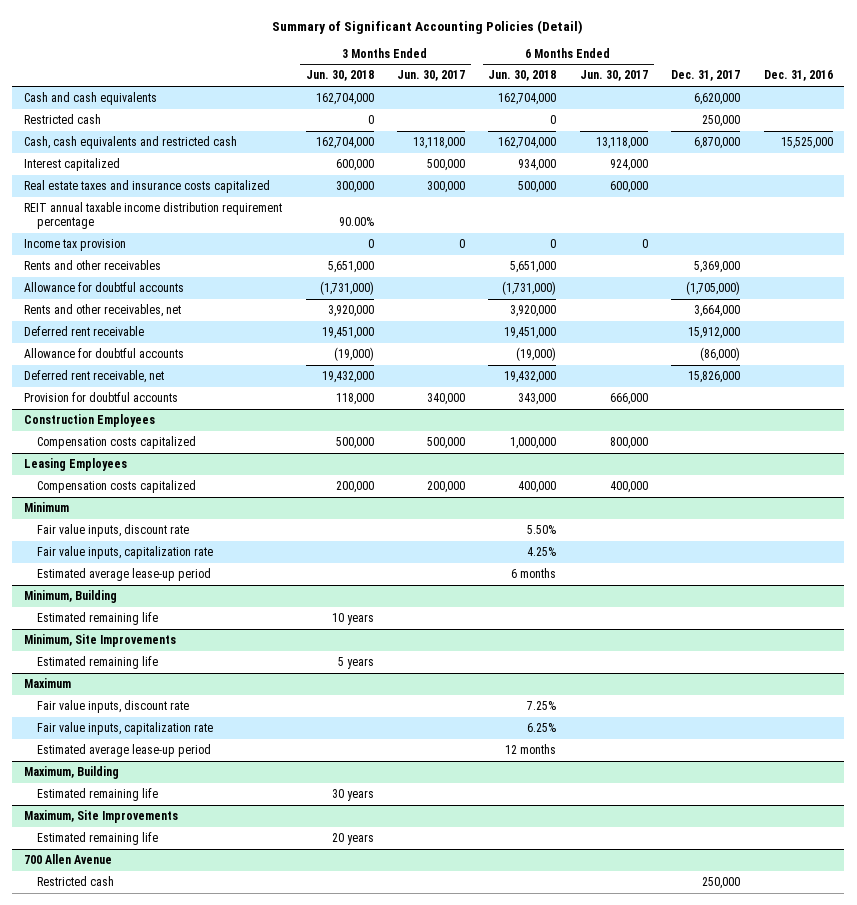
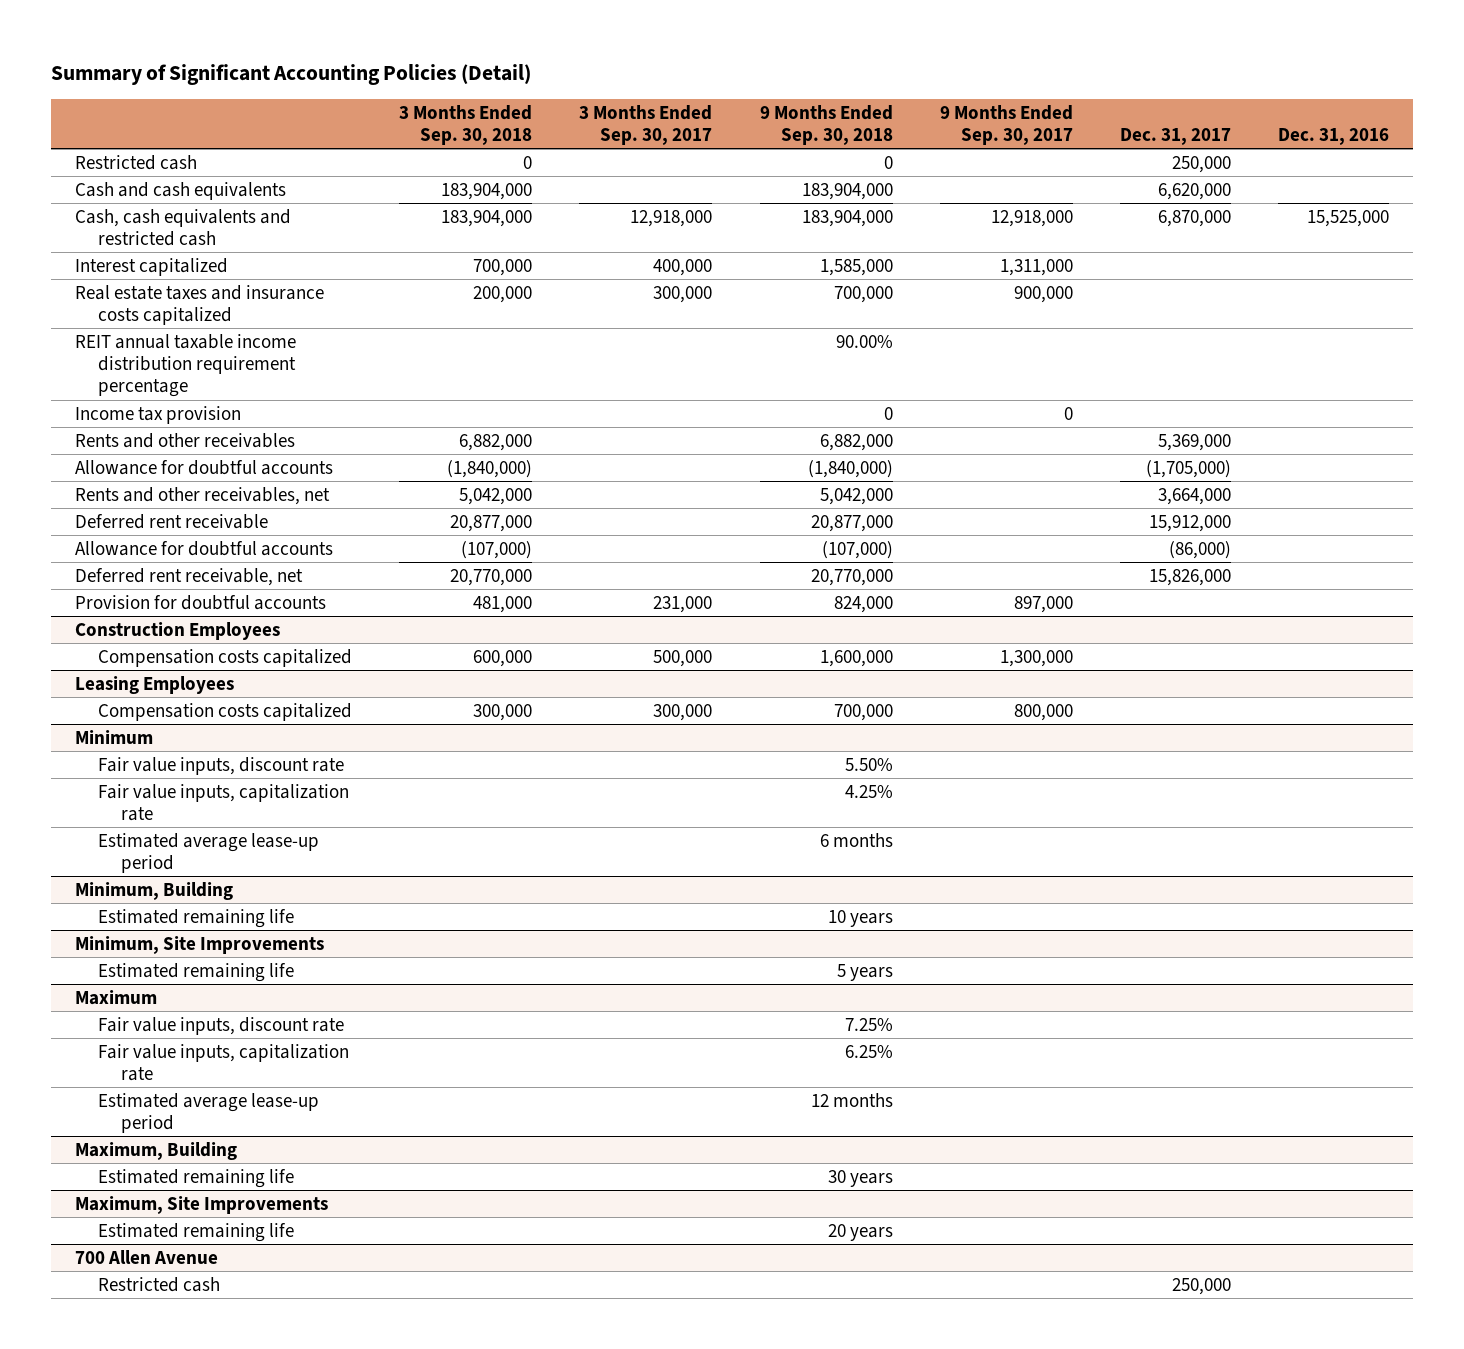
- | 3 Months Ended Jun. 30, 2018 | 3 Months Ended Jun. 30, 2017 | 6 Months Ended Jun. 30, 2018 | 6 Months Ended Jun. 30, 2017 | Dec. 31, 2017 | Dec. 31, 2016
+ | 3 Months Ended Sep. 30, 2018 | 3 Months Ended Sep. 30, 2017 | 9 Months Ended Sep. 30, 2018 | 9 Months Ended Sep. 30, 2017 | Dec. 31, 2017 | Dec. 31, 2016
moved down: Cash and cash equivalents | 183,904,000 | | 183,904,000 | | 6,620,000 |

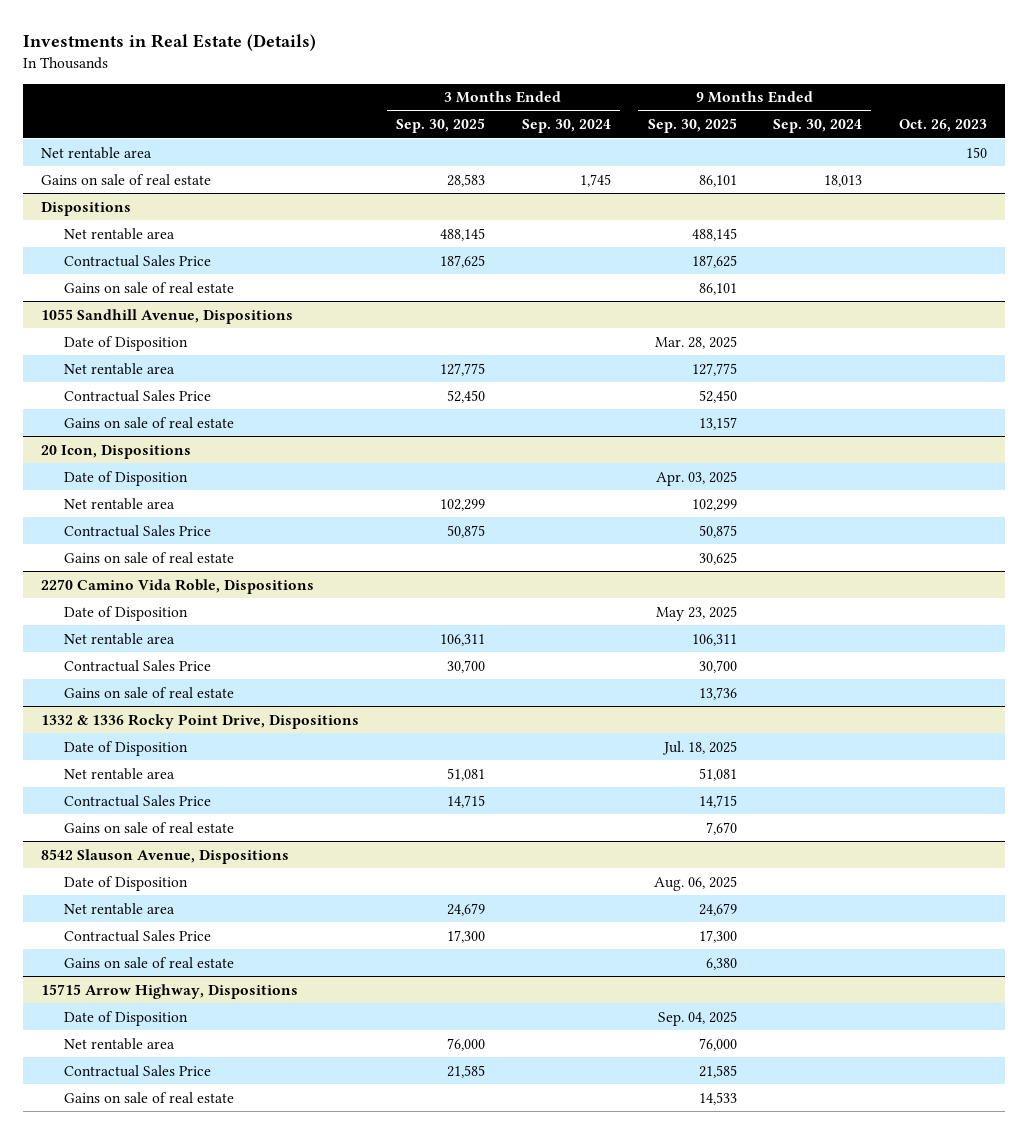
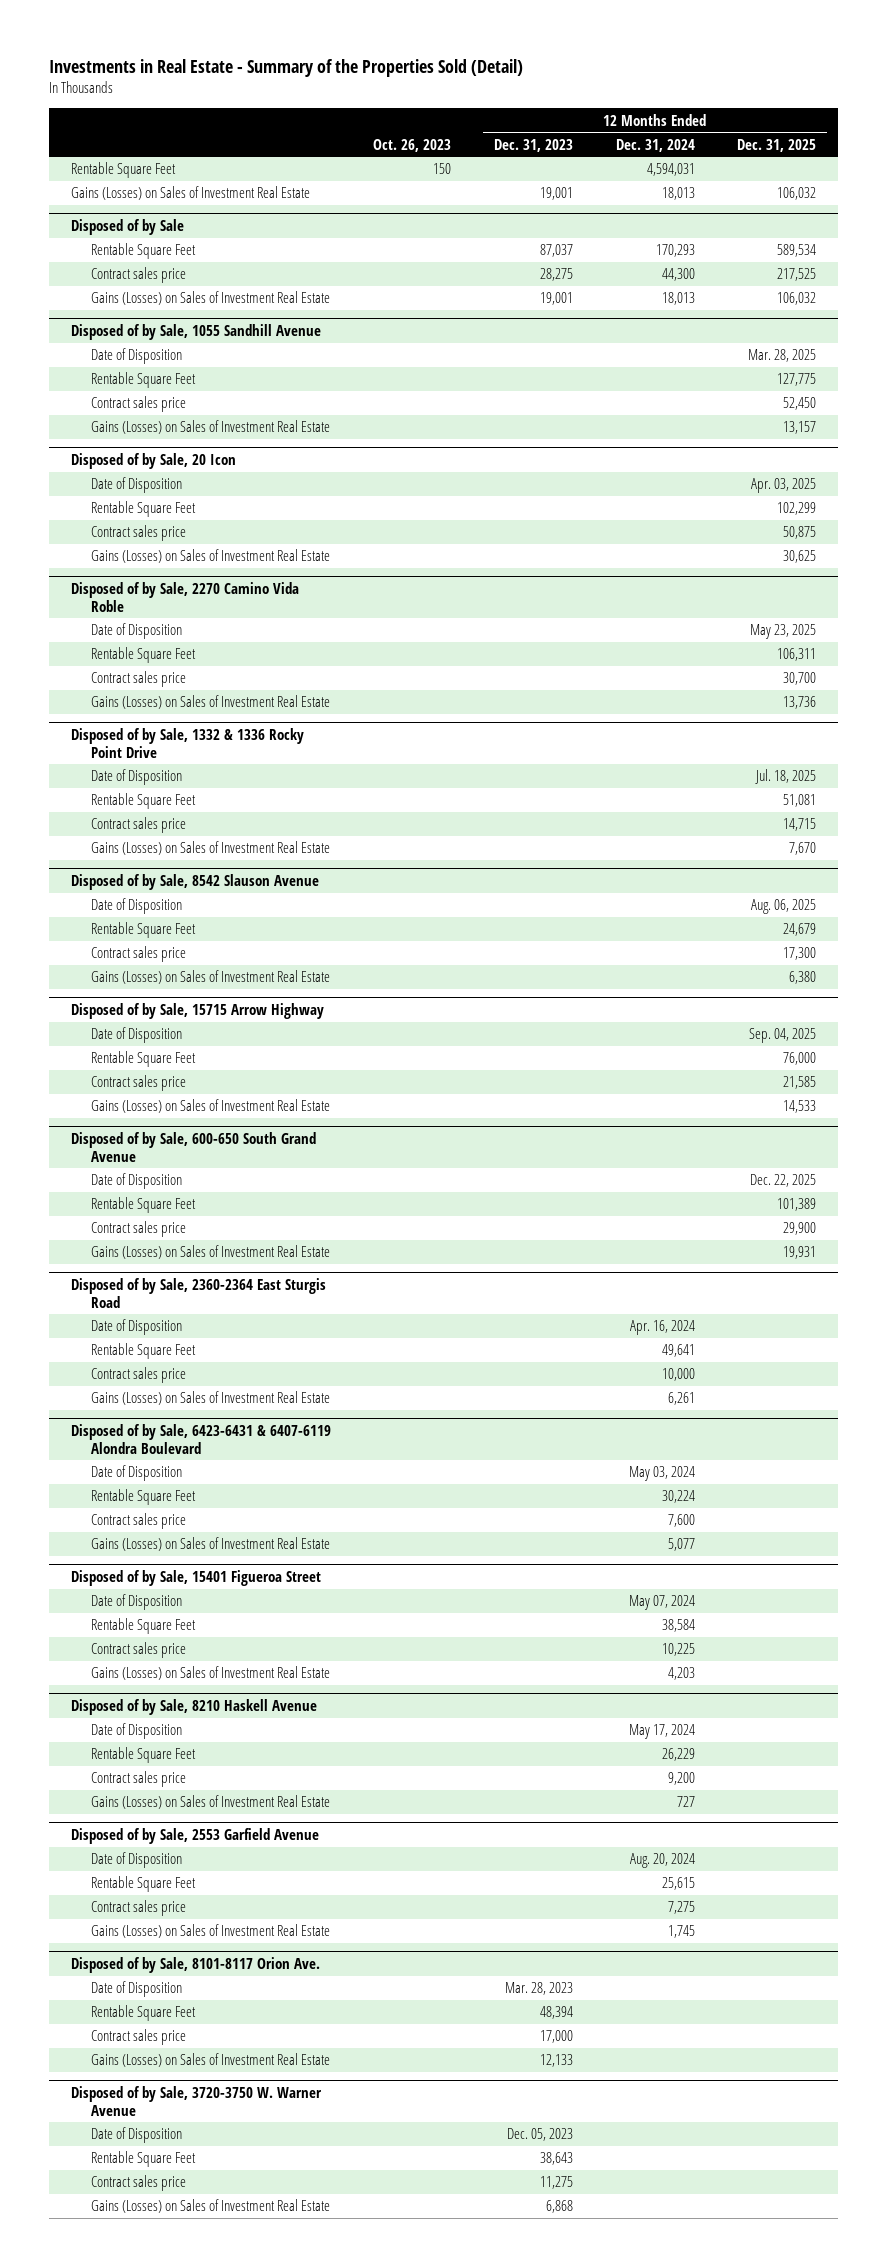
- Investments in Real Estate (Details)
+ Investments in Real Estate - Summary of the Properties Sold (Detail)
- | 3 Months Ended Sep. 30, 2025 | 3 Months Ended Sep. 30, 2024 | 9 Months Ended Sep. 30, 2025 | 9 Months Ended Sep. 30, 2024 | Oct. 26, 2023
+ | Oct. 26, 2023 | 12 Months Ended Dec. 31, 2023 | 12 Months Ended Dec. 31, 2024 | 12 Months Ended Dec. 31, 2025
- Net rentable area | | | | | 150
- Gains on sale of real estate | 28,583 | 1,745 | 86,101 | 18,013 |
- Dispositions
- Net rentable area | 488,145 | | 488,145 | |
- Contractual Sales Price | 187,625 | | 187,625 | |
- Gains on sale of real estate | | | 86,101 | |
- 1055 Sandhill Avenue, Dispositions
- Date of Disposition | | | Mar. 28, 2025 | |
- Net rentable area | 127,775 | | 127,775 | |
- Contractual Sales Price | 52,450 | | 52,450 | |
- Gains on sale of real estate | | | 13,157 | |
- 20 Icon, Dispositions
- Date of Disposition | | | Apr. 03, 2025 | |
- Net rentable area | 102,299 | | 102,299 | |
- Contractual Sales Price | 50,875 | | 50,875 | |
- Gains on sale of real estate | | | 30,625 | |
- 2270 Camino Vida Roble, Dispositions
- Date of Disposition | | | May 23, 2025 | |
- Net rentable area | 106,311 | | 106,311 | |
- Contractual Sales Price | 30,700 | | 30,700 | |
- Gains on sale of real estate | | | 13,736 | |
- 1332 & 1336 Rocky Point Drive, Dispositions
+ Rentable Square Feet | 150 | | 4,594,031 |
+ Gains (Losses) on Sales of Investment Real Estate | | 19,001 | 18,013 | 106,032
+ Disposed of by Sale
+ Rentable Square Feet | | 87,037 | 170,293 | 589,534
+ Contract sales price | | 28,275 | 44,300 | 217,525
+ Gains (Losses) on Sales of Investment Real Estate | | 19,001 | 18,013 | 106,032
+ Disposed of by Sale, 1055 Sandhill Avenue
+ Date of Disposition | | | | Mar. 28, 2025
+ Rentable Square Feet | | | | 127,775
+ Contract sales price | | | | 52,450
+ Gains (Losses) on Sales of Investment Real Estate | | | | 13,157
+ Disposed of by Sale, 20 Icon
+ Date of Disposition | | | | Apr. 03, 2025
+ Rentable Square Feet | | | | 102,299
+ Contract sales price | | | | 50,875
+ Gains (Losses) on Sales of Investment Real Estate | | | | 30,625
+ Disposed of by Sale, 2270 Camino Vida Roble
+ Date of Disposition | | | | May 23, 2025
+ Rentable Square Feet | | | | 106,311
+ Contract sales price | | | | 30,700
+ Gains (Losses) on Sales of Investment Real Estate | | | | 13,736
+ Disposed of by Sale, 1332 & 1336 Rocky Point Drive
- Net rentable area | 51,081 | | 51,081 | |
- Contractual Sales Price | 14,715 | | 14,715 | |
- Gains on sale of real estate | | | 7,670 | |
- 8542 Slauson Avenue, Dispositions
- Date of Disposition | | | Aug. 06, 2025 | |
- Net rentable area | 24,679 | | 24,679 | |
- Contractual Sales Price | 17,300 | | 17,300 | |
- Gains on sale of real estate | | | 6,380 | |
- 15715 Arrow Highway, Dispositions
- Date of Disposition | | | Sep. 04, 2025 | |
- Net rentable area | 76,000 | | 76,000 | |
- Contractual Sales Price | 21,585 | | 21,585 | |
- Gains on sale of real estate | | | 14,533 | |
+ Rentable Square Feet | | | | 51,081
+ Contract sales price | | | | 14,715
+ Gains (Losses) on Sales of Investment Real Estate | | | | 7,670
+ Disposed of by Sale, 8542 Slauson Avenue
+ Date of Disposition | | | | Aug. 06, 2025
+ Rentable Square Feet | | | | 24,679
+ Contract sales price | | | | 17,300
+ Gains (Losses) on Sales of Investment Real Estate | | | | 6,380
+ Disposed of by Sale, 15715 Arrow Highway
+ Date of Disposition | | | | Sep. 04, 2025
+ Rentable Square Feet | | | | 76,000
+ Contract sales price | | | | 21,585
+ Gains (Losses) on Sales of Investment Real Estate | | | | 14,533
+ Disposed of by Sale, 600-650 South Grand Avenue
+ Date of Disposition | | | | Dec. 22, 2025
+ Rentable Square Feet | | | | 101,389
+ Contract sales price | | | | 29,900
+ Gains (Losses) on Sales of Investment Real Estate | | | | 19,931
+ Disposed of by Sale, 2360-2364 East Sturgis Road
+ Date of Disposition | | | Apr. 16, 2024 |
+ Rentable Square Feet | | | 49,641 |
+ Contract sales price | | | 10,000 |
+ Gains (Losses) on Sales of Investment Real Estate | | | 6,261 |
+ Disposed of by Sale, 6423-6431 & 6407-6119 Alondra Boulevard
+ Date of Disposition | | | May 03, 2024 |
+ Rentable Square Feet | | | 30,224 |
+ Contract sales price | | | 7,600 |
+ Gains (Losses) on Sales of Investment Real Estate | | | 5,077 |
+ Disposed of by Sale, 15401 Figueroa Street
+ Date of Disposition | | | May 07, 2024 |
+ Rentable Square Feet | | | 38,584 |
+ Contract sales price | | | 10,225 |
+ Gains (Losses) on Sales of Investment Real Estate | | | 4,203 |
+ Disposed of by Sale, 8210 Haskell Avenue
+ Date of Disposition | | | May 17, 2024 |
+ Rentable Square Feet | | | 26,229 |
+ Contract sales price | | | 9,200 |
+ Gains (Losses) on Sales of Investment Real Estate | | | 727 |
+ Disposed of by Sale, 2553 Garfield Avenue
+ Date of Disposition | | | Aug. 20, 2024 |
+ Rentable Square Feet | | | 25,615 |
+ Contract sales price | | | 7,275 |
+ Gains (Losses) on Sales of Investment Real Estate | | | 1,745 |
+ Disposed of by Sale, 8101-8117 Orion Ave.
+ Date of Disposition | | Mar. 28, 2023 | |
+ Rentable Square Feet | | 48,394 | |
+ Contract sales price | | 17,000 | |
+ Gains (Losses) on Sales of Investment Real Estate | | 12,133 | |
+ Disposed of by Sale, 3720-3750 W. Warner Avenue
+ Date of Disposition | | Dec. 05, 2023 | |
+ Rentable Square Feet | | 38,643 | |
+ Contract sales price | | 11,275 | |
+ Gains (Losses) on Sales of Investment Real Estate | | 6,868 | |

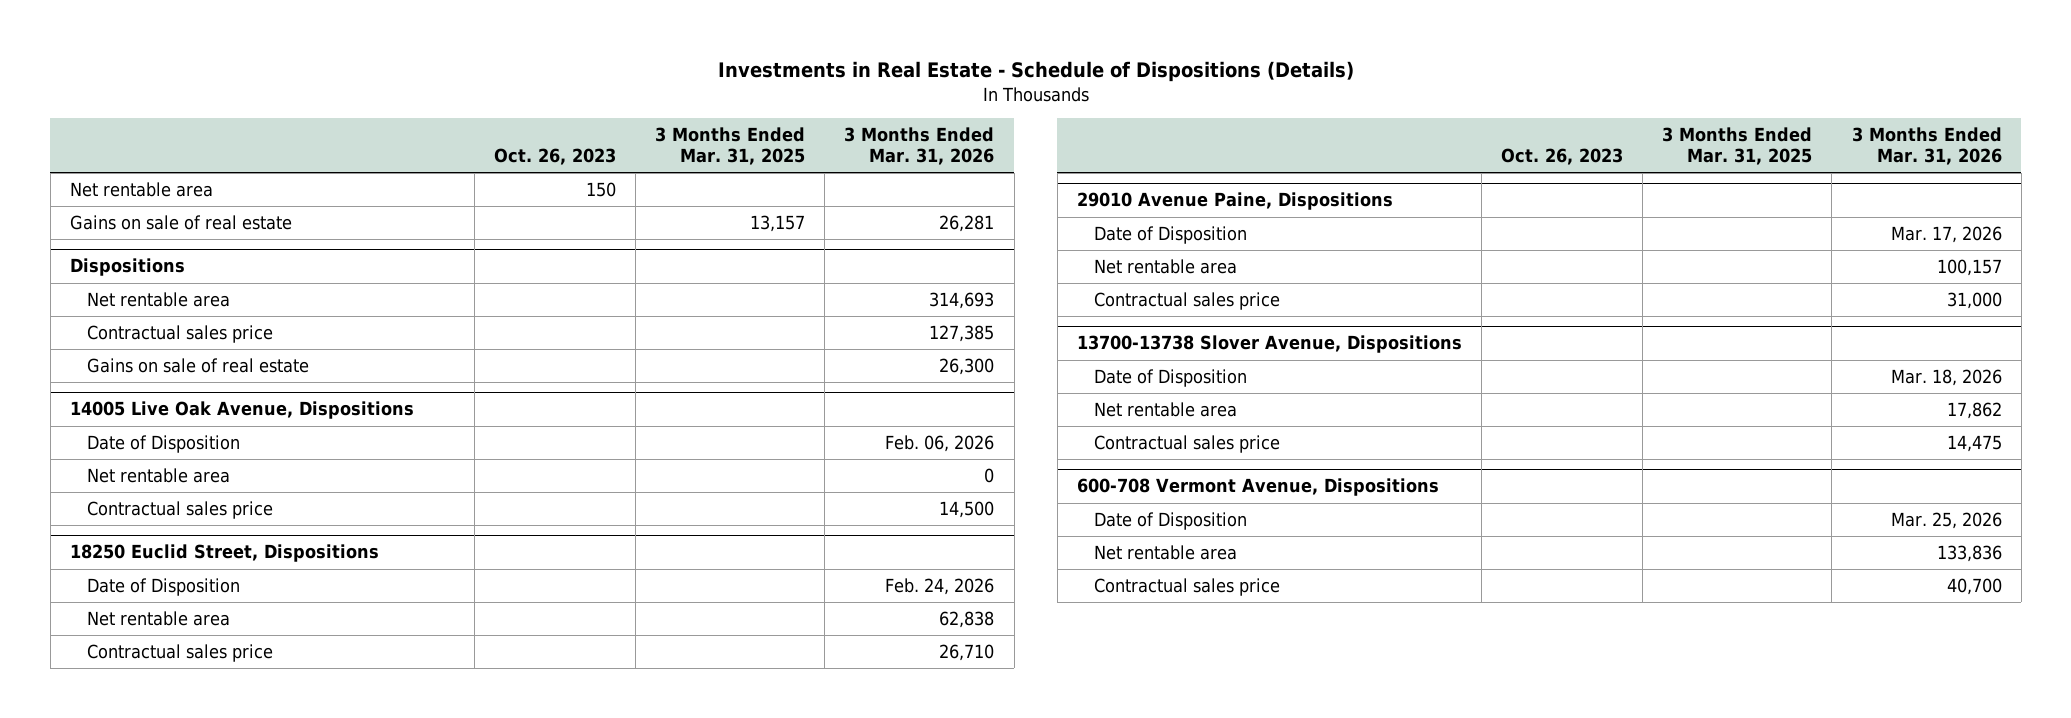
- Investments in Real Estate - Summary of the Properties Sold (Detail)
+ Investments in Real Estate - Schedule of Dispositions (Details)
- | Oct. 26, 2023 | 12 Months Ended Dec. 31, 2023 | 12 Months Ended Dec. 31, 2024 | 12 Months Ended Dec. 31, 2025
+ | Oct. 26, 2023 | 3 Months Ended Mar. 31, 2025 | 3 Months Ended Mar. 31, 2026
- Rentable Square Feet | 150 | | 4,594,031 |
- Gains (Losses) on Sales of Investment Real Estate | | 19,001 | 18,013 | 106,032
- Disposed of by Sale
- Rentable Square Feet | | 87,037 | 170,293 | 589,534
- Contract sales price | | 28,275 | 44,300 | 217,525
- Gains (Losses) on Sales of Investment Real Estate | | 19,001 | 18,013 | 106,032
- Disposed of by Sale, 1055 Sandhill Avenue
- Date of Disposition | | | | Mar. 28, 2025
- Rentable Square Feet | | | | 127,775
- Contract sales price | | | | 52,450
- Gains (Losses) on Sales of Investment Real Estate | | | | 13,157
- Disposed of by Sale, 20 Icon
- Date of Disposition | | | | Apr. 03, 2025
- Rentable Square Feet | | | | 102,299
- Contract sales price | | | | 50,875
- Gains (Losses) on Sales of Investment Real Estate | | | | 30,625
- Disposed of by Sale, 2270 Camino Vida Roble
- Date of Disposition | | | | May 23, 2025
- Rentable Square Feet | | | | 106,311
- Contract sales price | | | | 30,700
- Gains (Losses) on Sales of Investment Real Estate | | | | 13,736
- Disposed of by Sale, 1332 & 1336 Rocky Point Drive
- Date of Disposition | | | | Jul. 18, 2025
- Rentable Square Feet | | | | 51,081
- Contract sales price | | | | 14,715
- Gains (Losses) on Sales of Investment Real Estate | | | | 7,670
- Disposed of by Sale, 8542 Slauson Avenue
- Date of Disposition | | | | Aug. 06, 2025
- Rentable Square Feet | | | | 24,679
- Contract sales price | | | | 17,300
- Gains (Losses) on Sales of Investment Real Estate | | | | 6,380
- Disposed of by Sale, 15715 Arrow Highway
- Date of Disposition | | | | Sep. 04, 2025
- Rentable Square Feet | | | | 76,000
- Contract sales price | | | | 21,585
- Gains (Losses) on Sales of Investment Real Estate | | | | 14,533
- Disposed of by Sale, 600-650 South Grand Avenue
- Date of Disposition | | | | Dec. 22, 2025
- Rentable Square Feet | | | | 101,389
- Contract sales price | | | | 29,900
- Gains (Losses) on Sales of Investment Real Estate | | | | 19,931
- Disposed of by Sale, 2360-2364 East Sturgis Road
- Date of Disposition | | | Apr. 16, 2024 |
- Rentable Square Feet | | | 49,641 |
- Contract sales price | | | 10,000 |
- Gains (Losses) on Sales of Investment Real Estate | | | 6,261 |
- Disposed of by Sale, 6423-6431 & 6407-6119 Alondra Boulevard
- Date of Disposition | | | May 03, 2024 |
- Rentable Square Feet | | | 30,224 |
- Contract sales price | | | 7,600 |
- Gains (Losses) on Sales of Investment Real Estate | | | 5,077 |
- Disposed of by Sale, 15401 Figueroa Street
- Date of Disposition | | | May 07, 2024 |
- Rentable Square Feet | | | 38,584 |
- Contract sales price | | | 10,225 |
- Gains (Losses) on Sales of Investment Real Estate | | | 4,203 |
- Disposed of by Sale, 8210 Haskell Avenue
- Date of Disposition | | | May 17, 2024 |
- Rentable Square Feet | | | 26,229 |
- Contract sales price | | | 9,200 |
- Gains (Losses) on Sales of Investment Real Estate | | | 727 |
- Disposed of by Sale, 2553 Garfield Avenue
- Date of Disposition | | | Aug. 20, 2024 |
- Rentable Square Feet | | | 25,615 |
- Contract sales price | | | 7,275 |
- Gains (Losses) on Sales of Investment Real Estate | | | 1,745 |
- Disposed of by Sale, 8101-8117 Orion Ave.
- Date of Disposition | | Mar. 28, 2023 | |
- Rentable Square Feet | | 48,394 | |
- Contract sales price | | 17,000 | |
- Gains (Losses) on Sales of Investment Real Estate | | 12,133 | |
- Disposed of by Sale, 3720-3750 W. Warner Avenue
- Date of Disposition | | Dec. 05, 2023 | |
- Rentable Square Feet | | 38,643 | |
- Contract sales price | | 11,275 | |
- Gains (Losses) on Sales of Investment Real Estate | | 6,868 | |
+ Net rentable area | 150 | |
+ Gains on sale of real estate | | 13,157 | 26,281
+ Dispositions
+ Net rentable area | | | 314,693
+ Contractual sales price | | | 127,385
+ Gains on sale of real estate | | | 26,300
+ 14005 Live Oak Avenue, Dispositions
+ Date of Disposition | | | Feb. 06, 2026
+ Net rentable area | | | 0
+ Contractual sales price | | | 14,500
+ 18250 Euclid Street, Dispositions
+ Date of Disposition | | | Feb. 24, 2026
+ Net rentable area | | | 62,838
+ Contractual sales price | | | 26,710
+ 29010 Avenue Paine, Dispositions
+ Date of Disposition | | | Mar. 17, 2026
+ Net rentable area | | | 100,157
+ Contractual sales price | | | 31,000
+ 13700-13738 Slover Avenue, Dispositions
+ Date of Disposition | | | Mar. 18, 2026
+ Net rentable area | | | 17,862
+ Contractual sales price | | | 14,475
+ 600-708 Vermont Avenue, Dispositions
+ Date of Disposition | | | Mar. 25, 2026
+ Net rentable area | | | 133,836
+ Contractual sales price | | | 40,700

